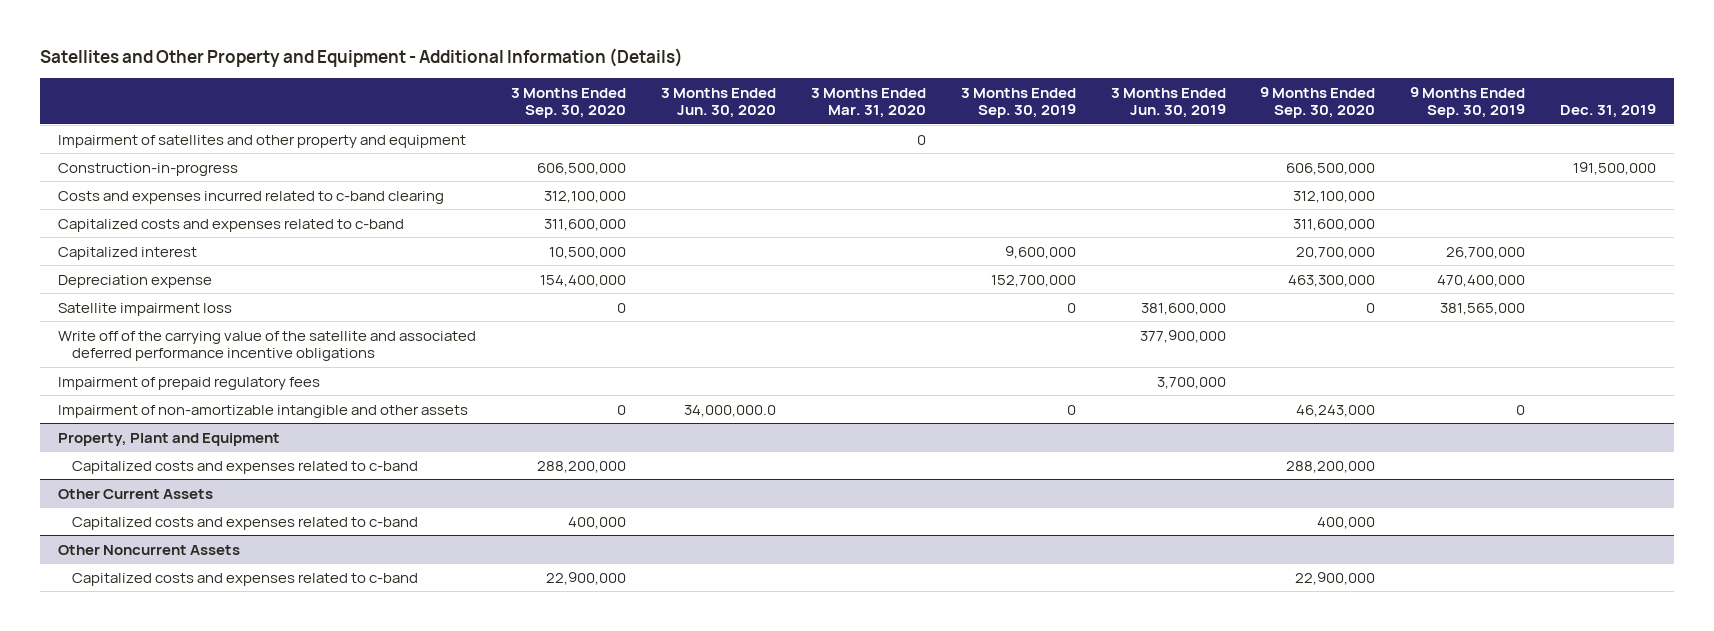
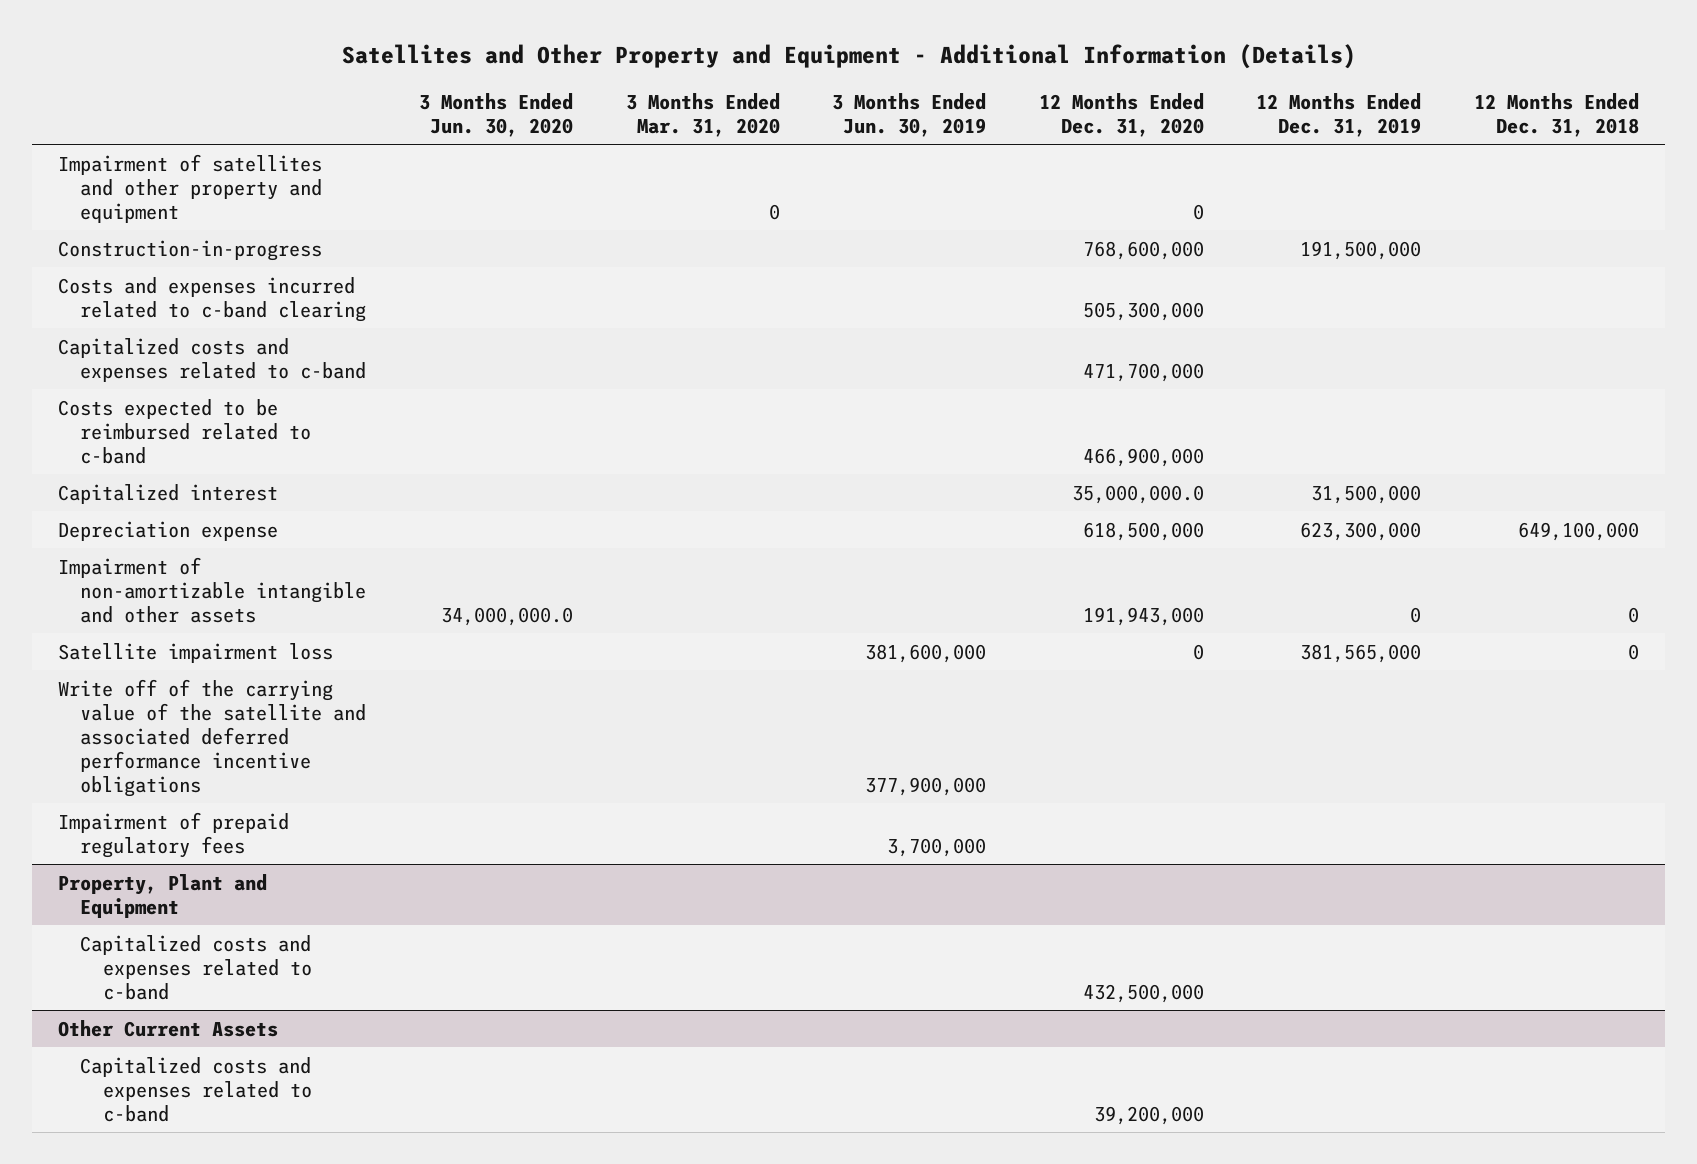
- | 3 Months Ended Sep. 30, 2020 | 3 Months Ended Jun. 30, 2020 | 3 Months Ended Mar. 31, 2020 | 3 Months Ended Sep. 30, 2019 | 3 Months Ended Jun. 30, 2019 | 9 Months Ended Sep. 30, 2020 | 9 Months Ended Sep. 30, 2019 | Dec. 31, 2019
+ | 3 Months Ended Jun. 30, 2020 | 3 Months Ended Mar. 31, 2020 | 3 Months Ended Jun. 30, 2019 | 12 Months Ended Dec. 31, 2020 | 12 Months Ended Dec. 31, 2019 | 12 Months Ended Dec. 31, 2018
+ Costs expected to be reimbursed related to c-band | | | | 466,900,000 | |
moved up: Impairment of non-amortizable intangible and other assets | 34,000,000.0 | | | 191,943,000 | 0 | 0
- Other Noncurrent Assets
- Capitalized costs and expenses related to c-band | 22,900,000 | | | | | 22,900,000 | |

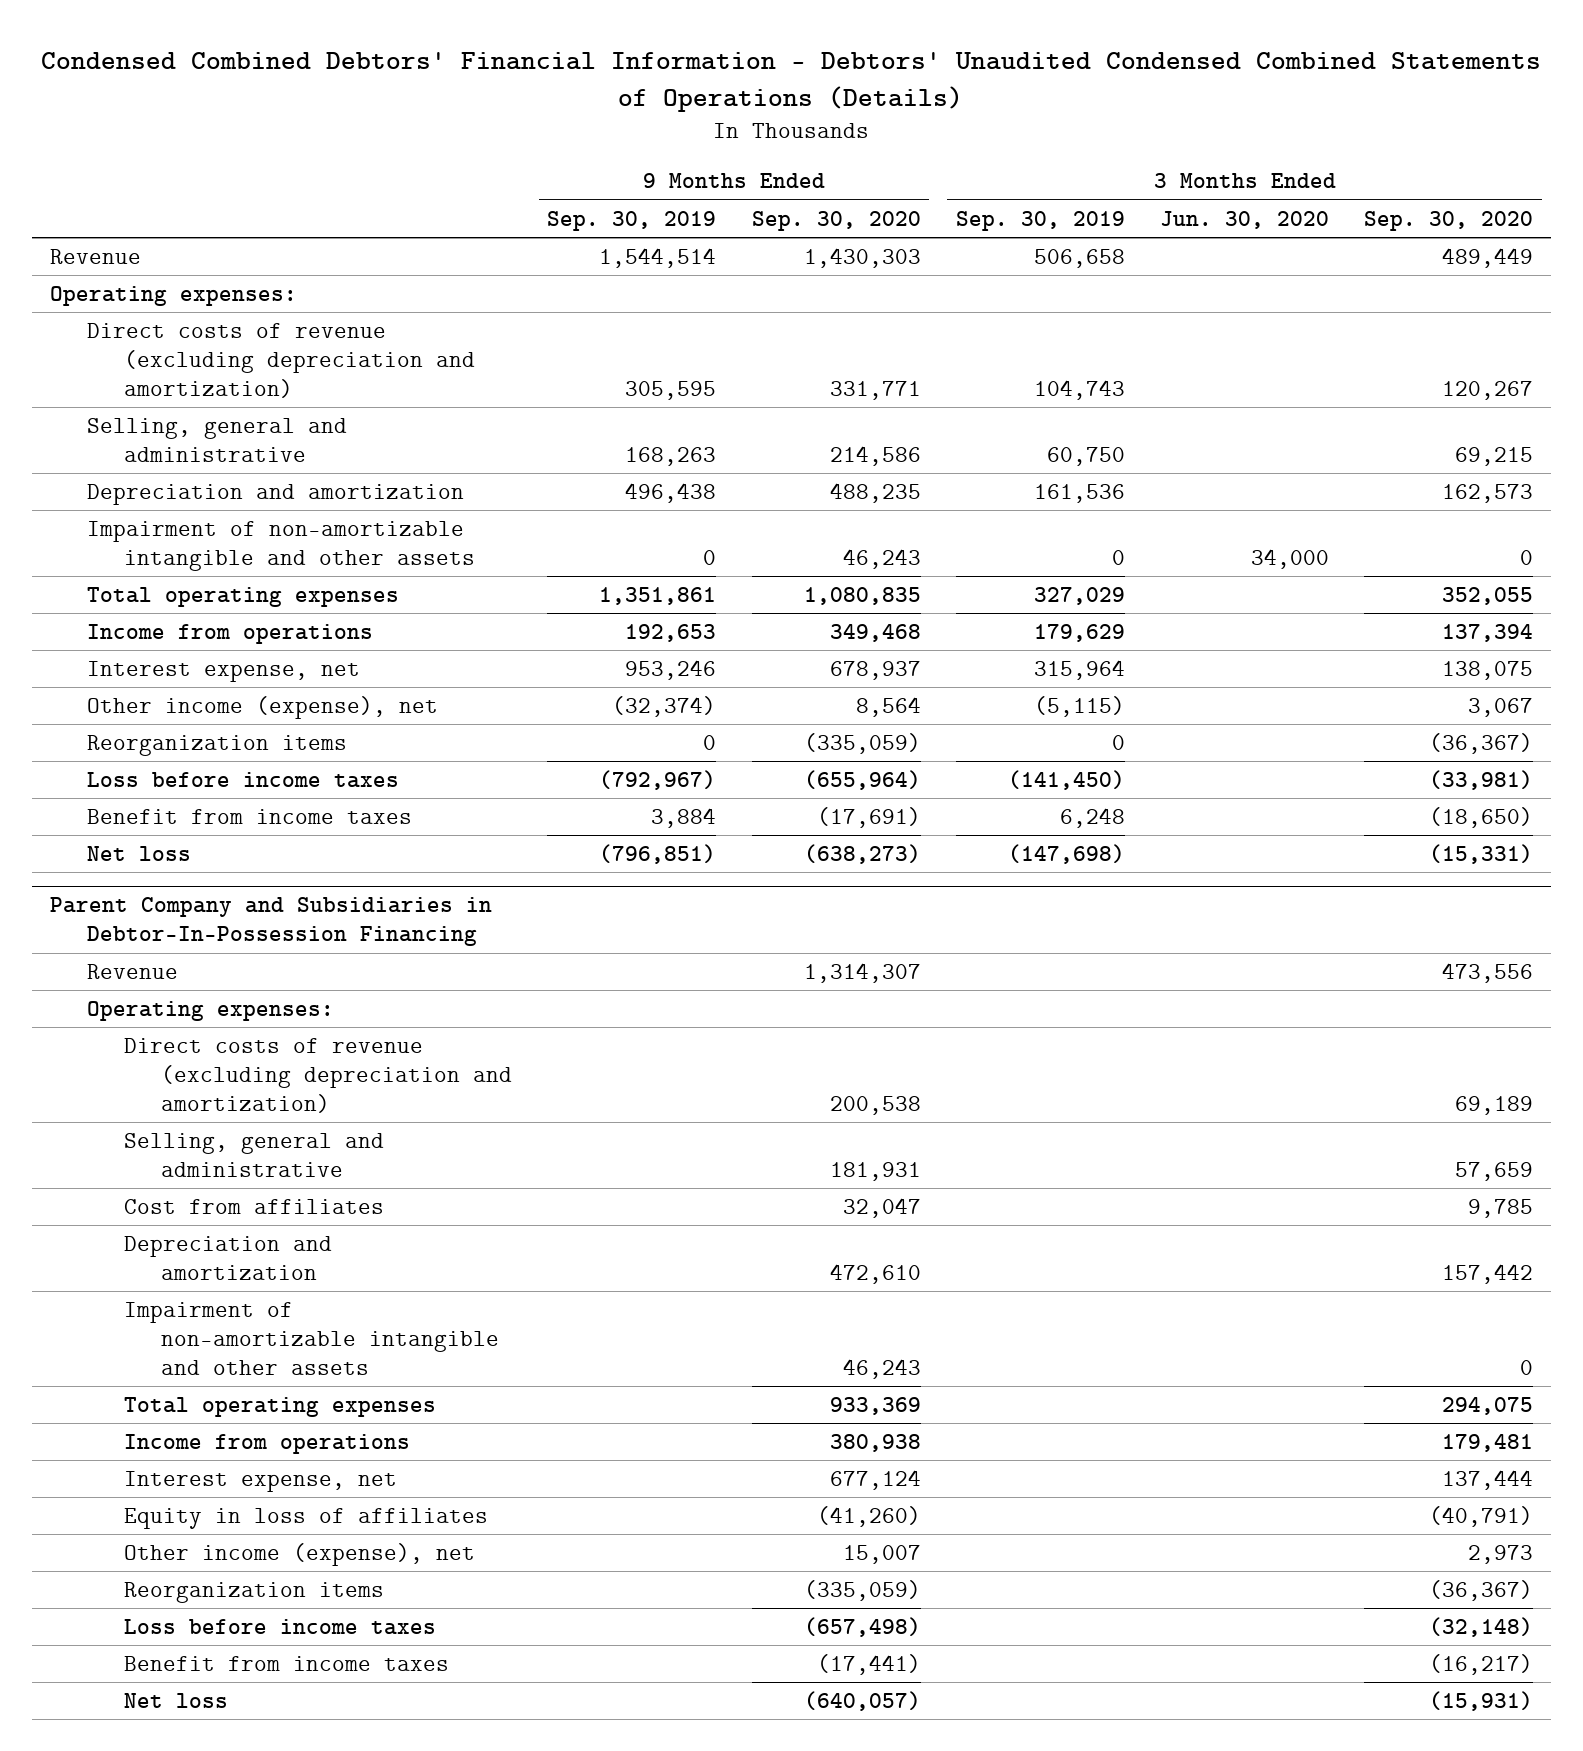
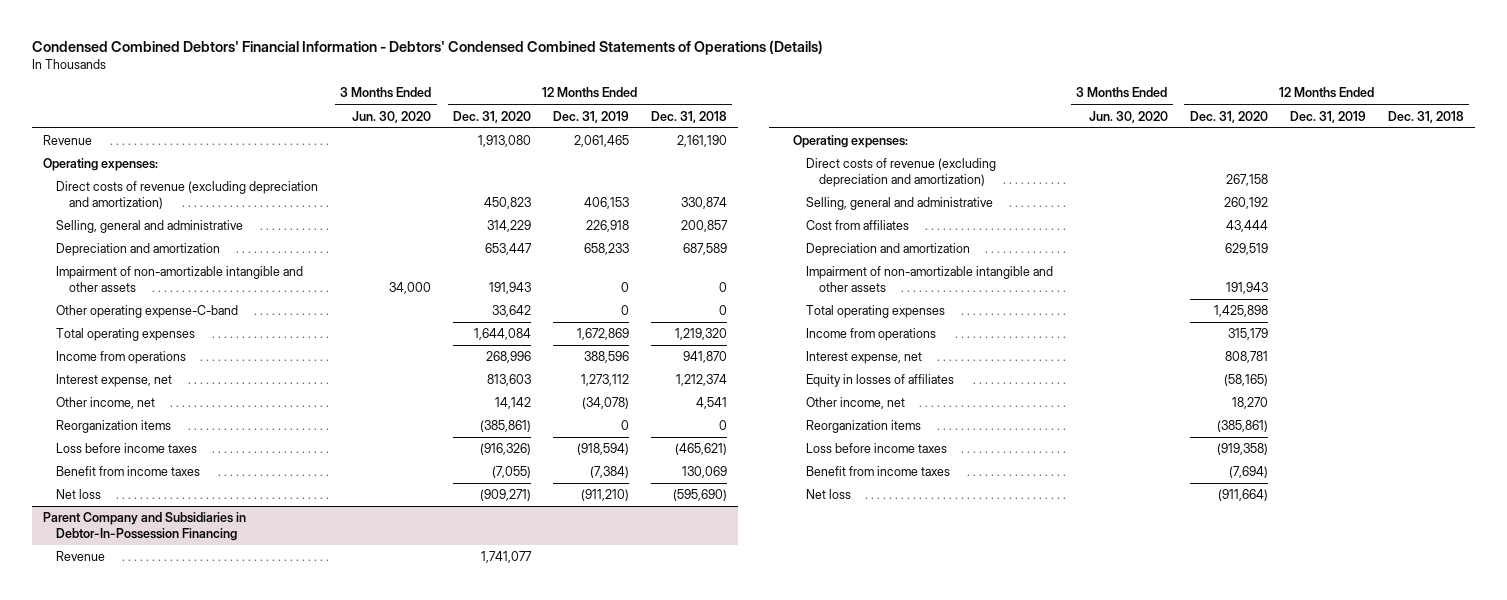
- Condensed Combined Debtors' Financial Information - Debtors' Unaudited Condensed Combined Statements of Operations (Details)
+ Condensed Combined Debtors' Financial Information - Debtors' Condensed Combined Statements of Operations (Details)
- | 9 Months Ended Sep. 30, 2019 | 9 Months Ended Sep. 30, 2020 | 3 Months Ended Sep. 30, 2019 | 3 Months Ended Jun. 30, 2020 | 3 Months Ended Sep. 30, 2020
+ | 3 Months Ended Jun. 30, 2020 | 12 Months Ended Dec. 31, 2020 | 12 Months Ended Dec. 31, 2019 | 12 Months Ended Dec. 31, 2018
+ Other operating expense-C-band | | 33,642 | 0 | 0
- Other income (expense), net | (32,374) | 8,564 | (5,115) | | 3,067
+ Other income, net | | 14,142 | (34,078) | 4,541
@ Parent Company and Subsidiaries in Debtor-In-Possession Financing
- Equity in loss of affiliates | | (41,260) | | | (40,791)
- Other income (expense), net | | 15,007 | | | 2,973
+ Equity in losses of affiliates | | (58,165) | |
+ Other income, net | | 18,270 | |

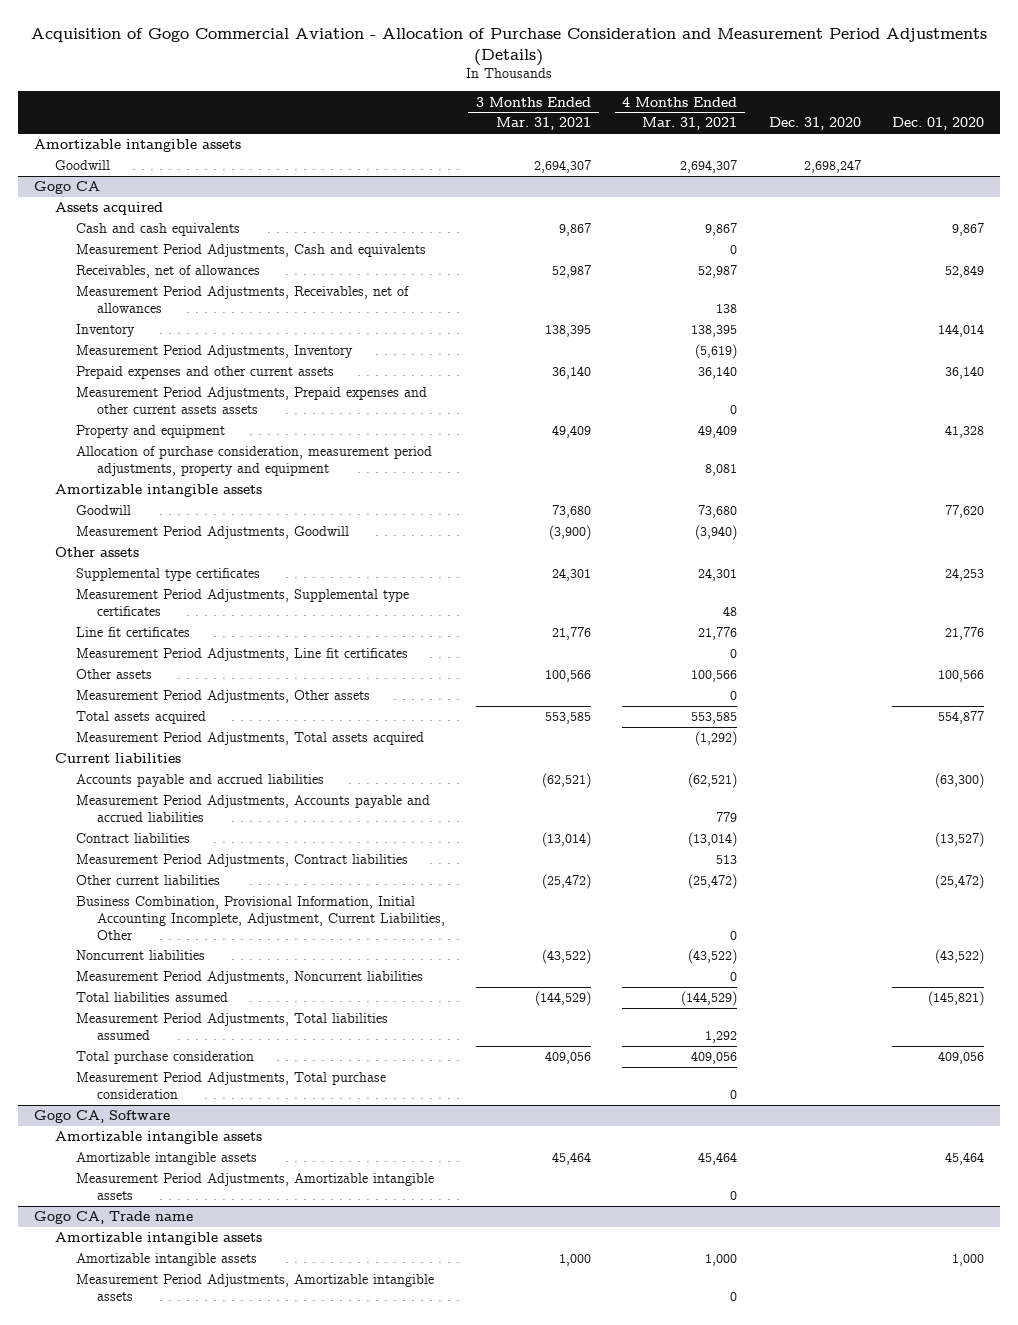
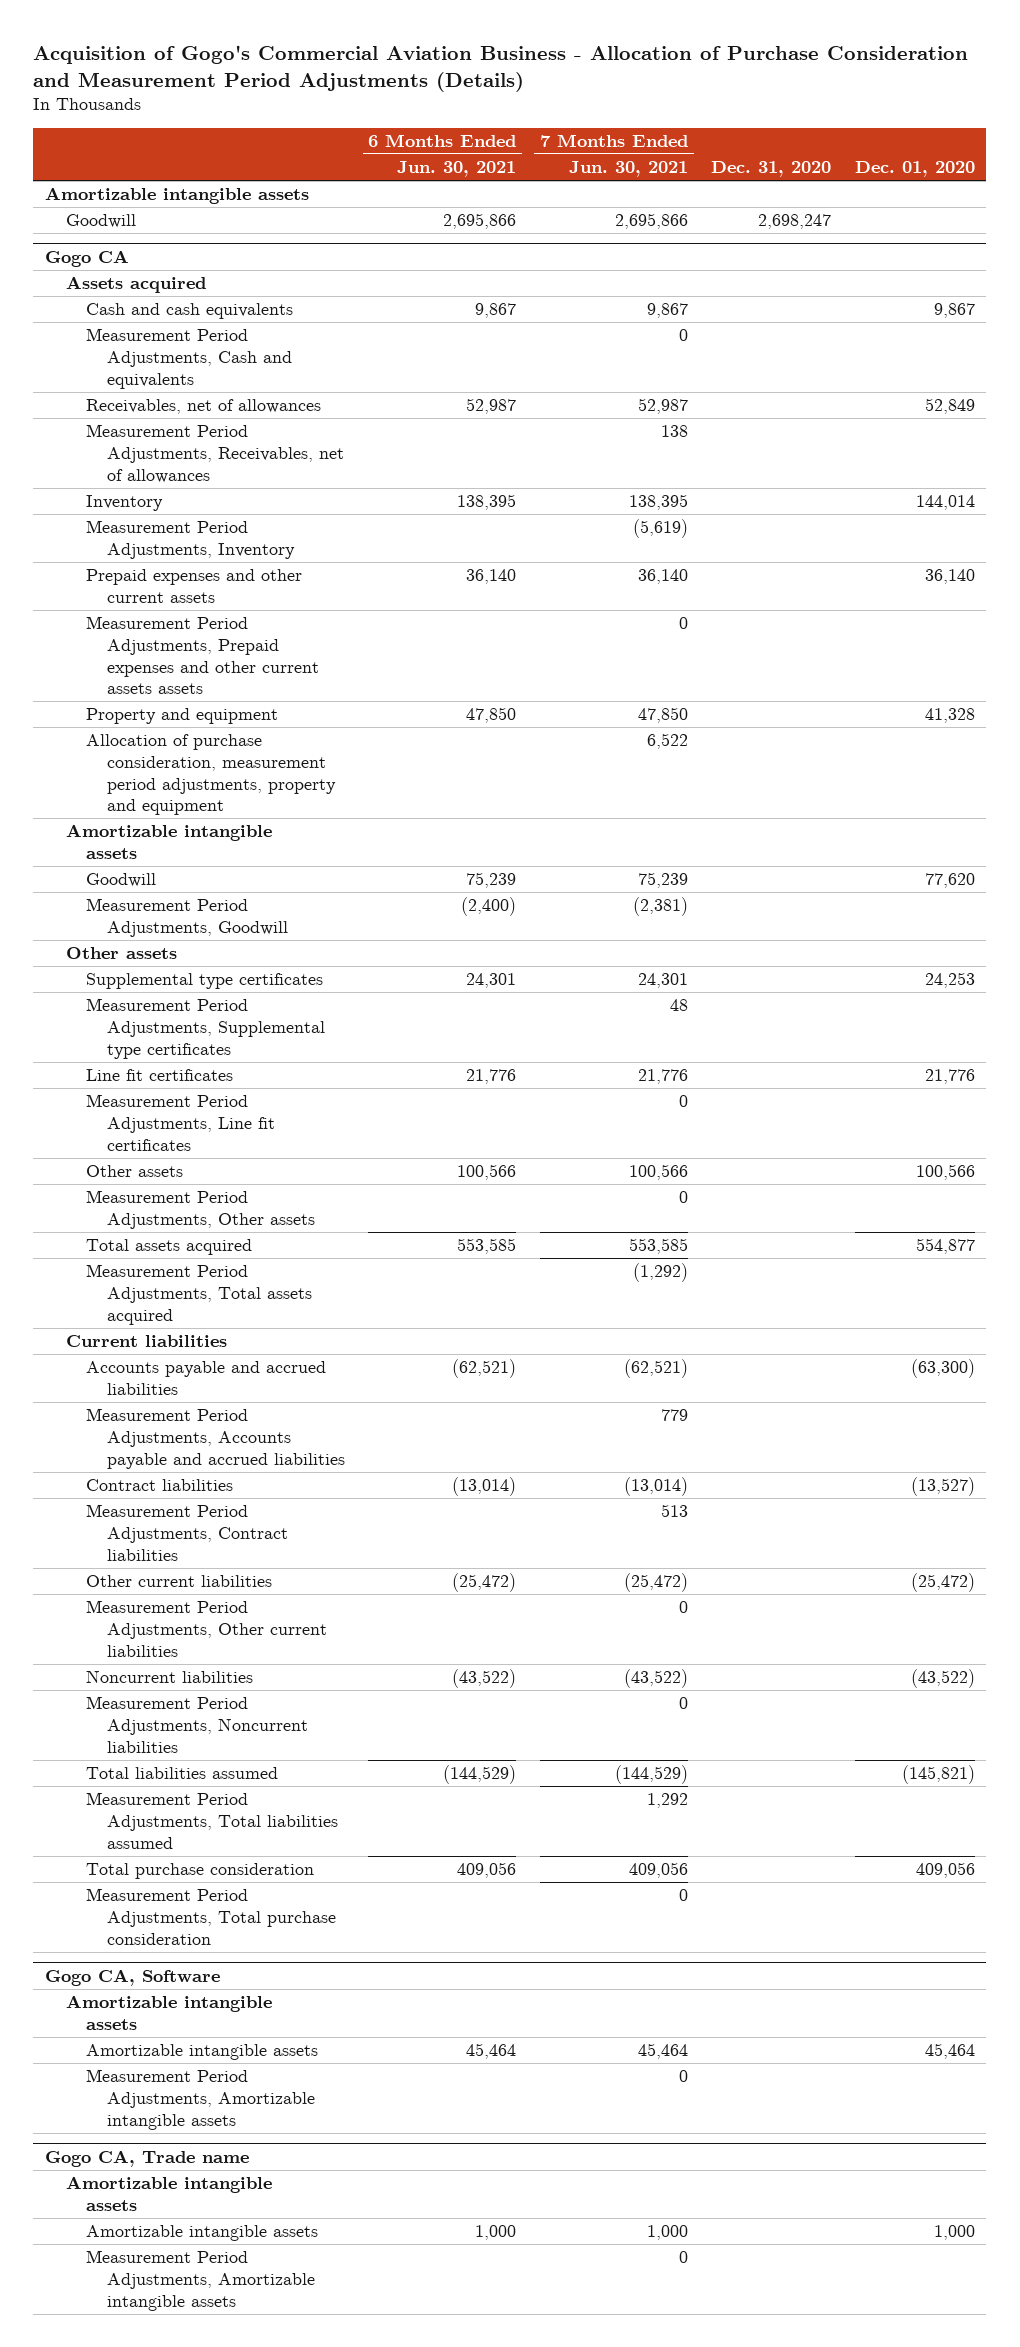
- Acquisition of Gogo Commercial Aviation - Allocation of Purchase Consideration and Measurement Period Adjustments (Details)
+ Acquisition of Gogo's Commercial Aviation Business - Allocation of Purchase Consideration and Measurement Period Adjustments (Details)
- | 3 Months Ended Mar. 31, 2021 | 4 Months Ended Mar. 31, 2021 | Dec. 31, 2020 | Dec. 01, 2020
+ | 6 Months Ended Jun. 30, 2021 | 7 Months Ended Jun. 30, 2021 | Dec. 31, 2020 | Dec. 01, 2020
@ Gogo CA
- Business Combination, Provisional Information, Initial Accounting Incomplete, Adjustment, Current Liabilities, Other | | 0 | |
+ Measurement Period Adjustments, Other current liabilities | | 0 | |

